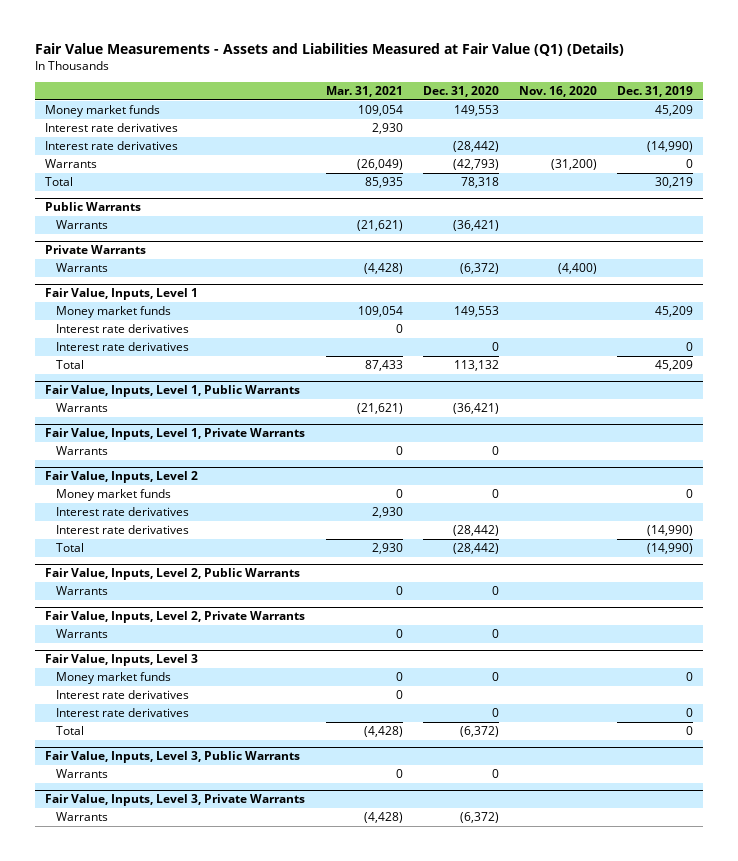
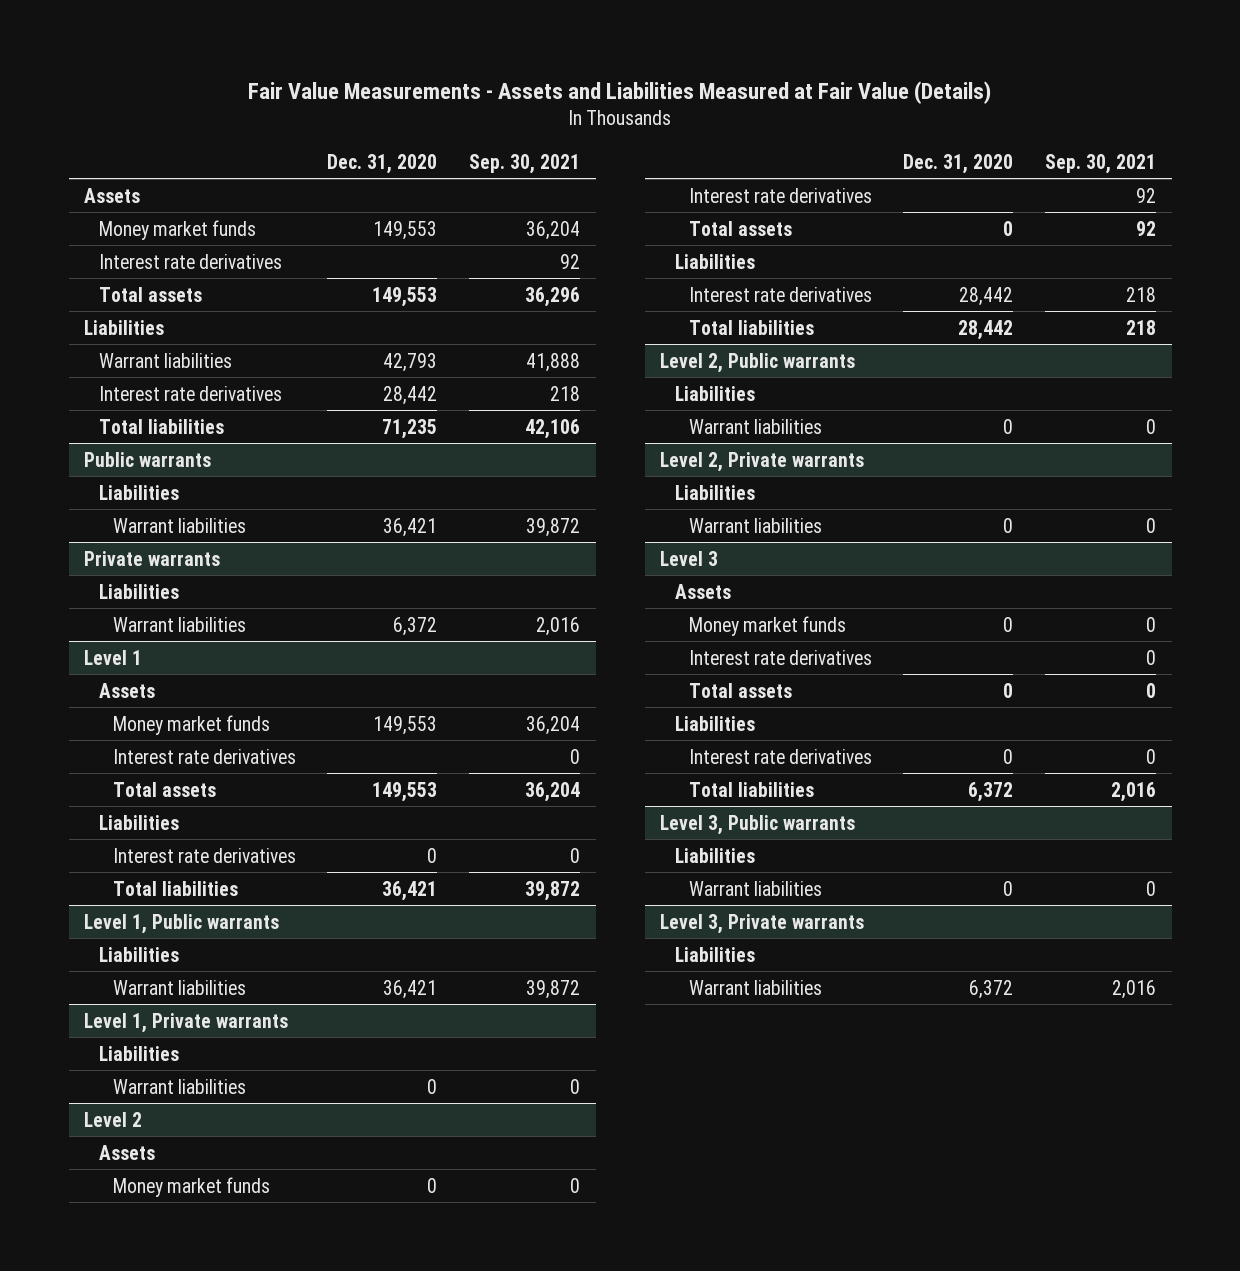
- Fair Value Measurements - Assets and Liabilities Measured at Fair Value (Q1) (Details)
+ Fair Value Measurements - Assets and Liabilities Measured at Fair Value (Details)
- | Mar. 31, 2021 | Dec. 31, 2020 | Nov. 16, 2020 | Dec. 31, 2019
+ | Dec. 31, 2020 | Sep. 30, 2021
+ Assets
- Interest rate derivatives | | (28,442) | | (14,990)
- Warrants | (26,049) | (42,793) | (31,200) | 0
- Total | 85,935 | 78,318 | | 30,219
- Public Warrants
- Warrants | (21,621) | (36,421) | |
- Private Warrants
- Warrants | (4,428) | (6,372) | (4,400) |
- Fair Value, Inputs, Level 1
+ Total assets | 149,553 | 36,296
+ Liabilities
+ Warrant liabilities | 42,793 | 41,888
+ Interest rate derivatives | 28,442 | 218
+ Total liabilities | 71,235 | 42,106
+ Public warrants
+ Liabilities
+ Warrant liabilities | 36,421 | 39,872
+ Private warrants
+ Liabilities
+ Warrant liabilities | 6,372 | 2,016
+ Level 1
+ Assets
+ Total assets | 149,553 | 36,204
+ Liabilities
- Total | 87,433 | 113,132 | | 45,209
- Fair Value, Inputs, Level 1, Public Warrants
- Warrants | (21,621) | (36,421) | |
- Fair Value, Inputs, Level 1, Private Warrants
- Warrants | 0 | 0 | |
- Fair Value, Inputs, Level 2
+ Total liabilities | 36,421 | 39,872
+ Level 1, Public warrants
+ Liabilities
+ Warrant liabilities | 36,421 | 39,872
+ Level 1, Private warrants
+ Liabilities
+ Warrant liabilities | 0 | 0
+ Level 2
+ Assets
- Interest rate derivatives | | (28,442) | | (14,990)
- Total | 2,930 | (28,442) | | (14,990)
- Fair Value, Inputs, Level 2, Public Warrants
- Warrants | 0 | 0 | |
- Fair Value, Inputs, Level 2, Private Warrants
- Warrants | 0 | 0 | |
- Fair Value, Inputs, Level 3
+ Total assets | 0 | 92
+ Liabilities
+ Interest rate derivatives | 28,442 | 218
+ Total liabilities | 28,442 | 218
+ Level 2, Public warrants
+ Liabilities
+ Warrant liabilities | 0 | 0
+ Level 2, Private warrants
+ Liabilities
+ Warrant liabilities | 0 | 0
+ Level 3
+ Assets
+ Total assets | 0 | 0
+ Liabilities
- Total | (4,428) | (6,372) | | 0
- Fair Value, Inputs, Level 3, Public Warrants
- Warrants | 0 | 0 | |
- Fair Value, Inputs, Level 3, Private Warrants
- Warrants | (4,428) | (6,372) | |
+ Total liabilities | 6,372 | 2,016
+ Level 3, Public warrants
+ Liabilities
+ Warrant liabilities | 0 | 0
+ Level 3, Private warrants
+ Liabilities
+ Warrant liabilities | 6,372 | 2,016

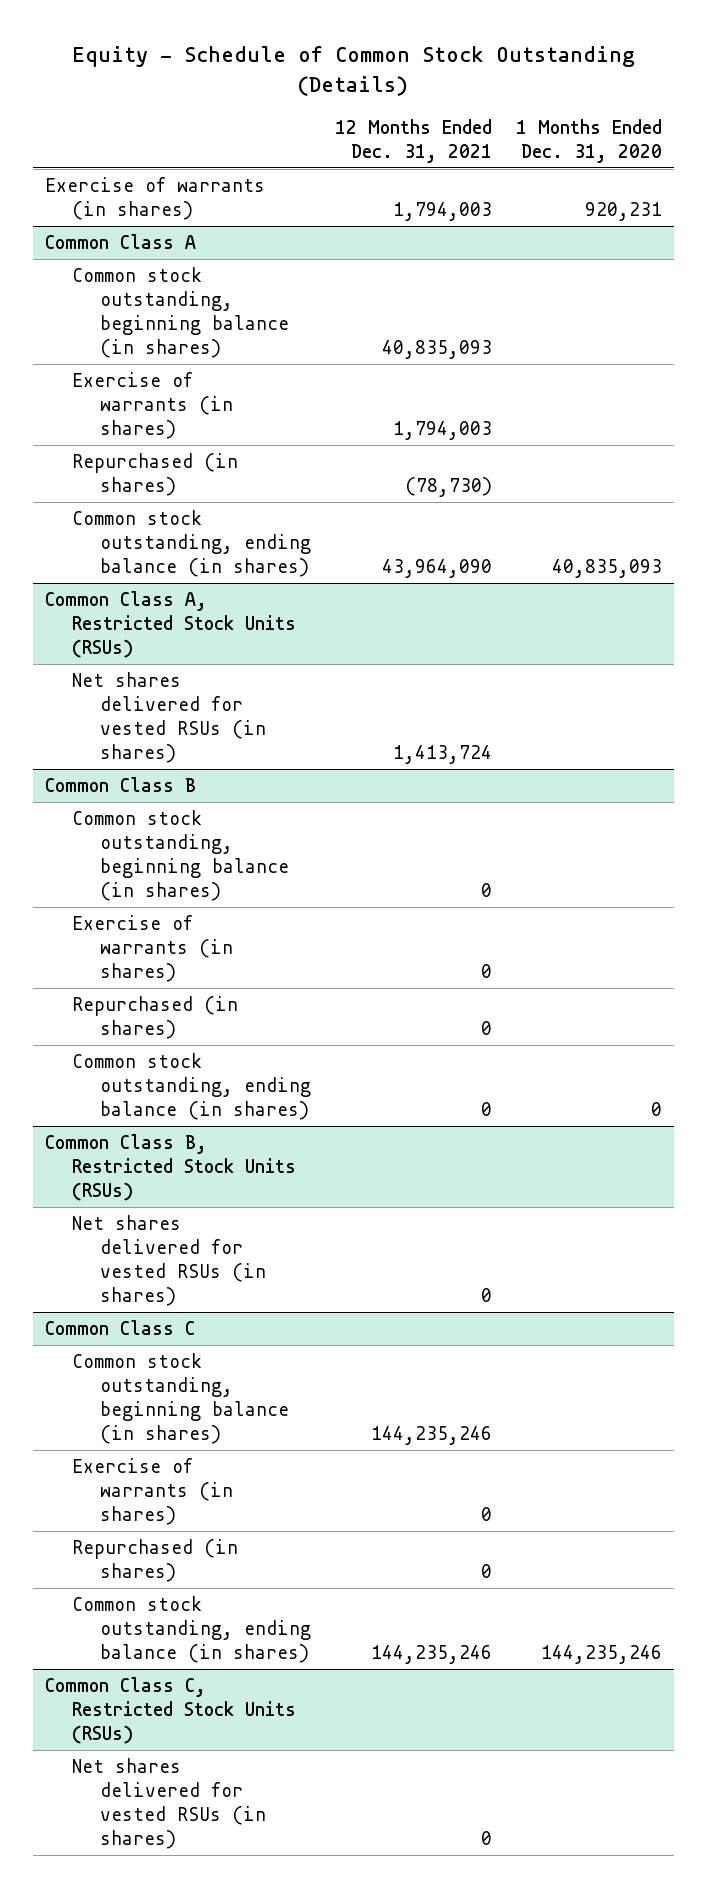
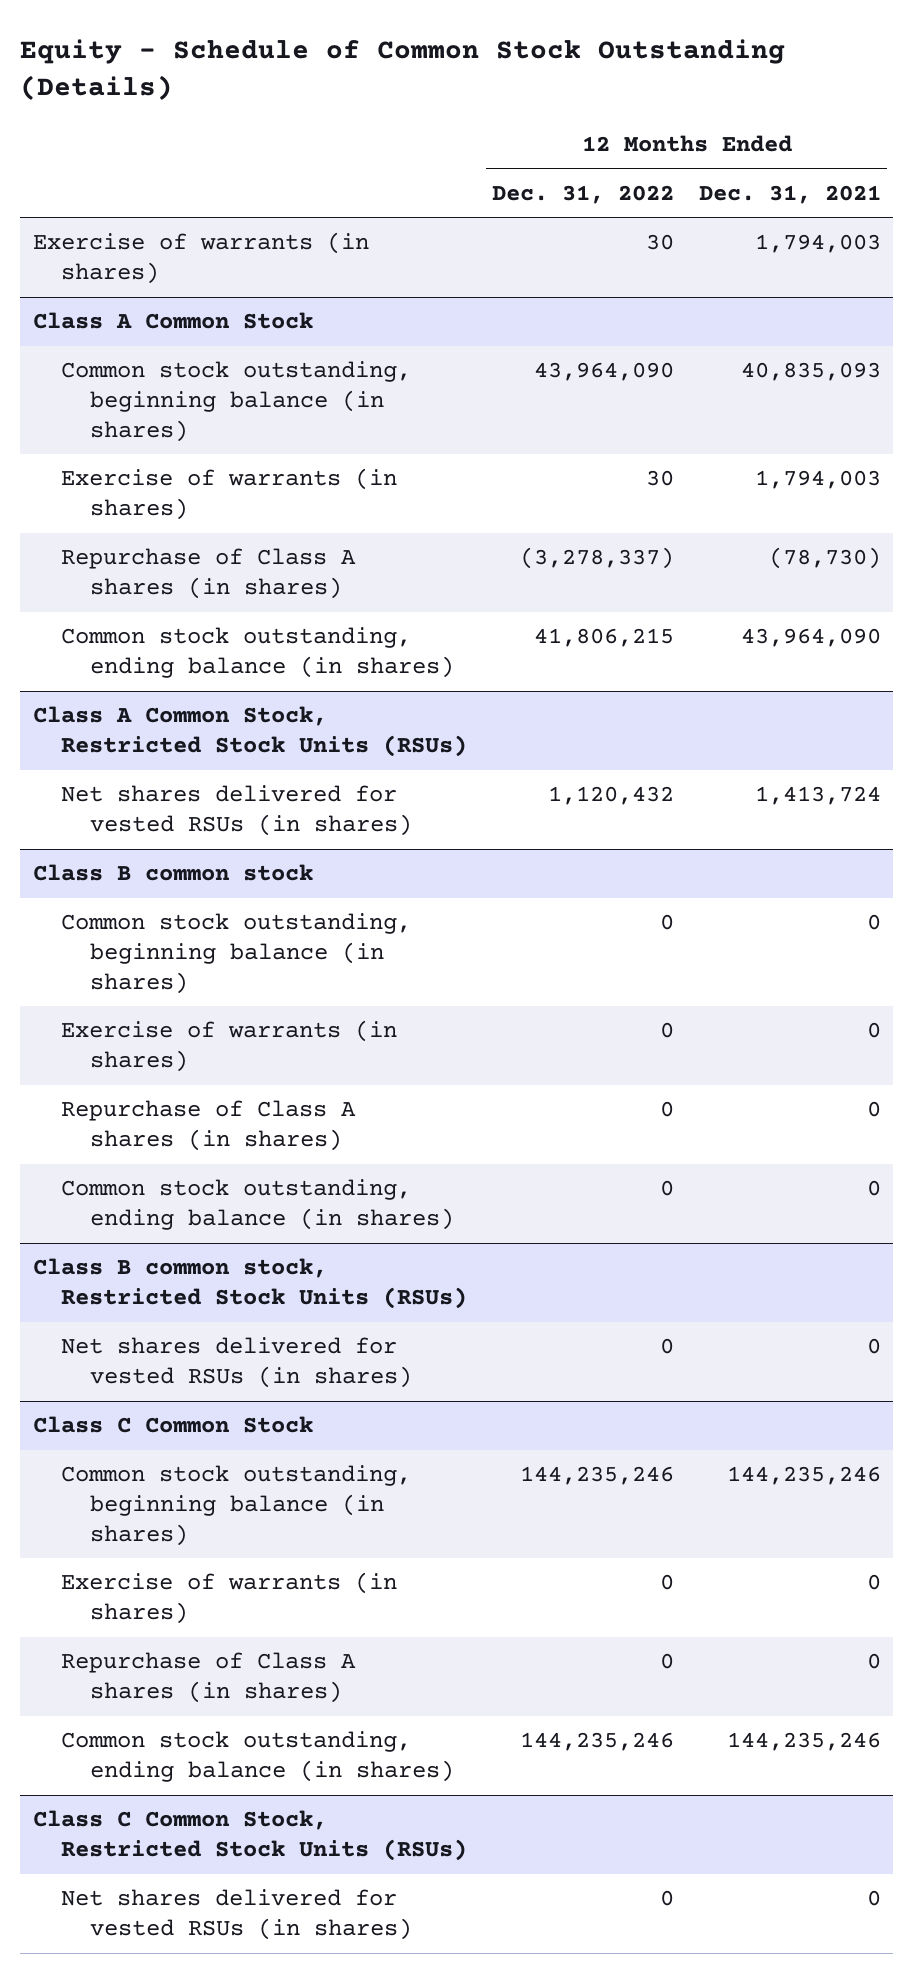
- | 12 Months Ended Dec. 31, 2021 | 1 Months Ended Dec. 31, 2020
+ | 12 Months Ended Dec. 31, 2022 | 12 Months Ended Dec. 31, 2021
- Common Class A
+ Class A Common Stock
- Repurchased (in shares) | (78,730) |
+ Repurchase of Class A shares (in shares) | (3,278,337) | (78,730)
- Common Class A, Restricted Stock Units (RSUs)
+ Class A Common Stock, Restricted Stock Units (RSUs)
- Common Class B
+ Class B common stock
- Repurchased (in shares) | 0 |
+ Repurchase of Class A shares (in shares) | 0 | 0
- Common Class B, Restricted Stock Units (RSUs)
+ Class B common stock, Restricted Stock Units (RSUs)
- Common Class C
+ Class C Common Stock
- Repurchased (in shares) | 0 |
+ Repurchase of Class A shares (in shares) | 0 | 0
- Common Class C, Restricted Stock Units (RSUs)
+ Class C Common Stock, Restricted Stock Units (RSUs)

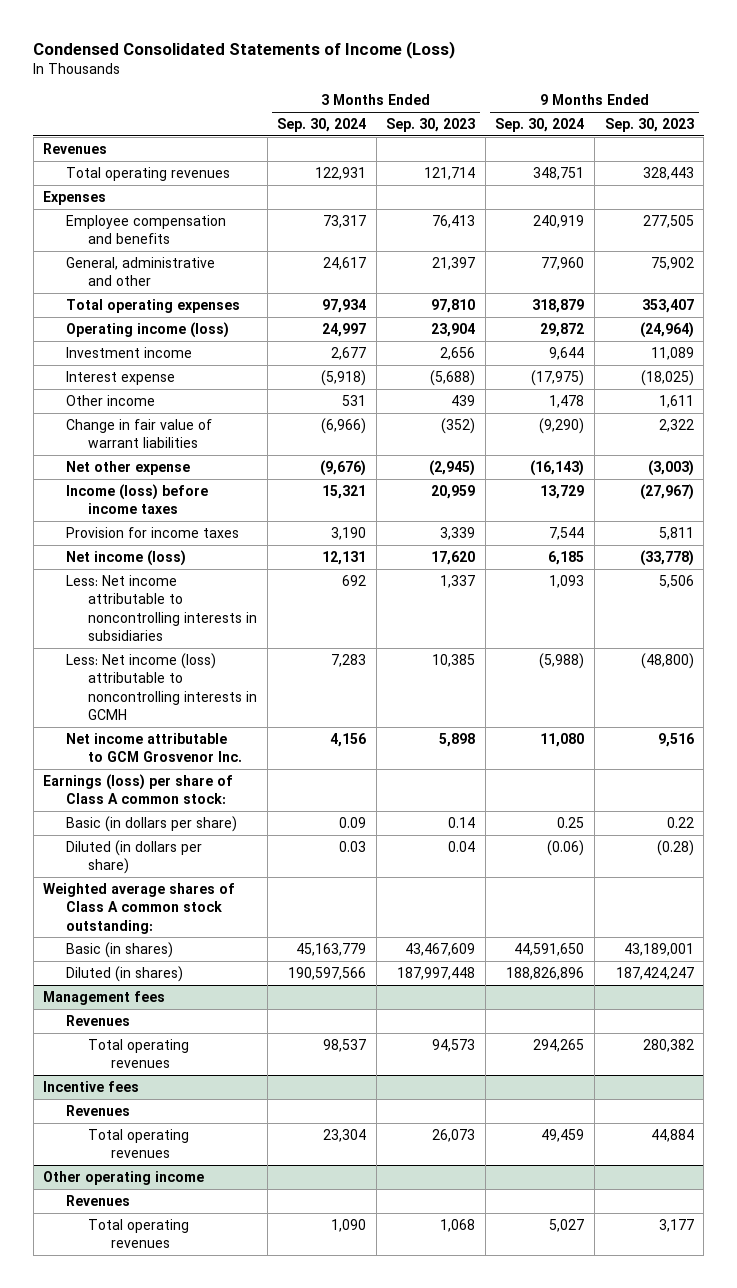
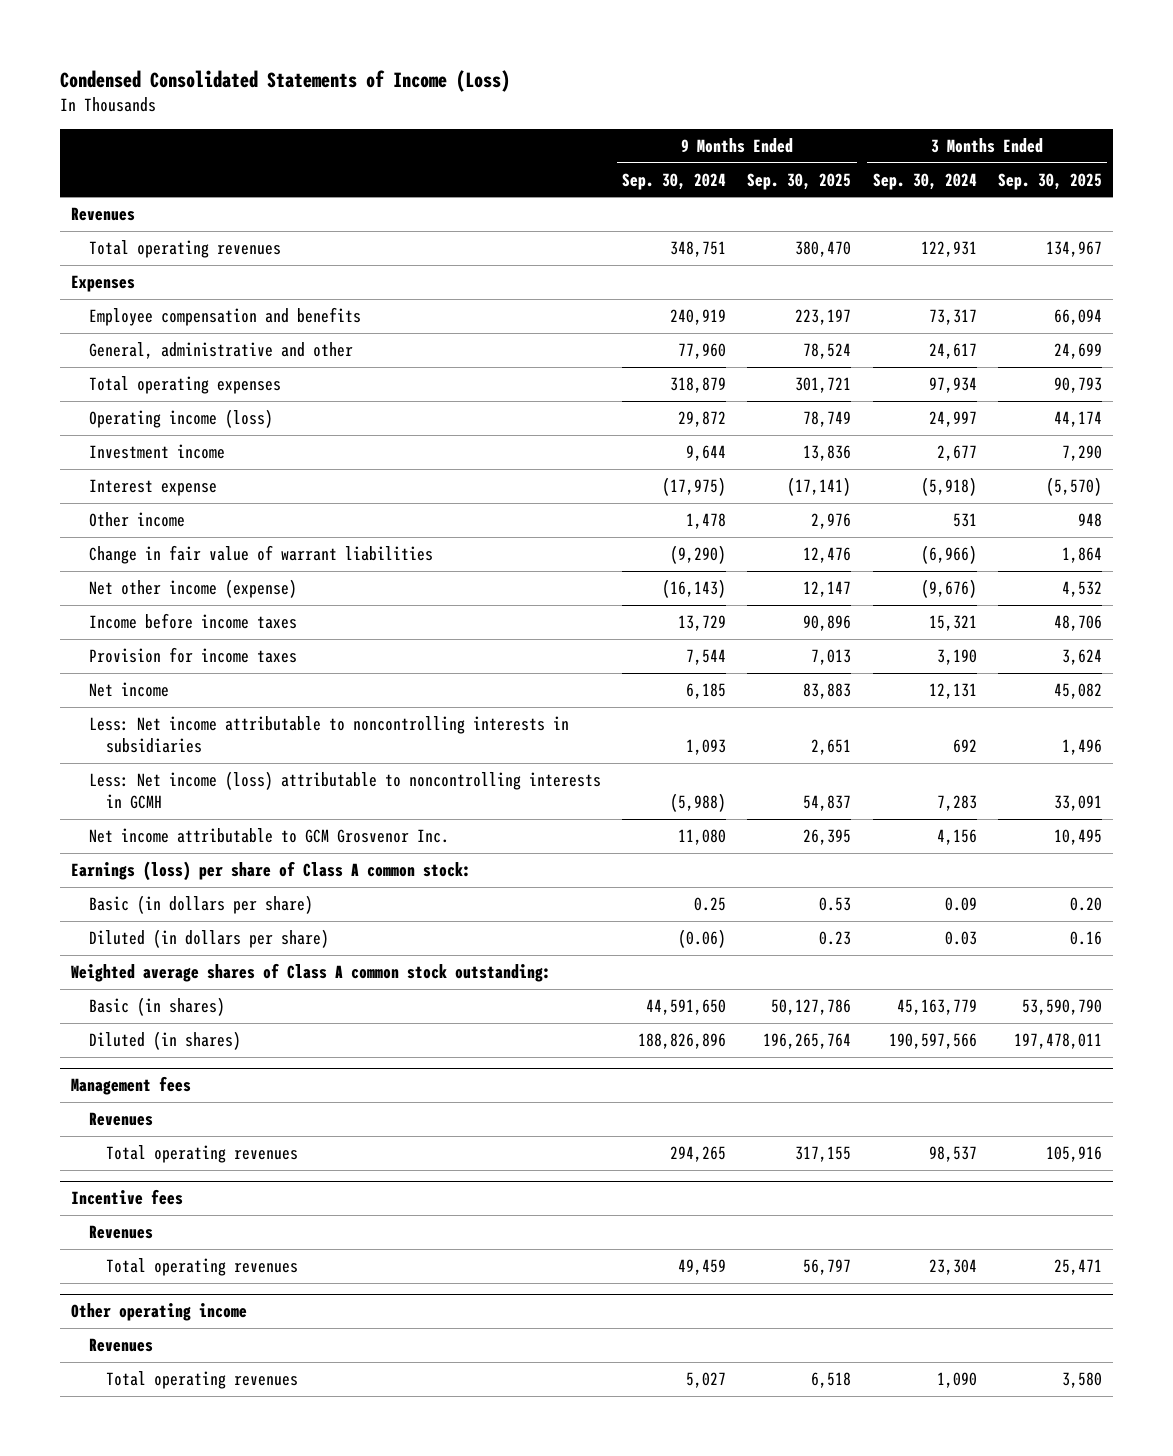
- | 3 Months Ended Sep. 30, 2024 | 3 Months Ended Sep. 30, 2023 | 9 Months Ended Sep. 30, 2024 | 9 Months Ended Sep. 30, 2023
+ | 9 Months Ended Sep. 30, 2024 | 9 Months Ended Sep. 30, 2025 | 3 Months Ended Sep. 30, 2024 | 3 Months Ended Sep. 30, 2025
- Net other expense | (9,676) | (2,945) | (16,143) | (3,003)
- Income (loss) before income taxes | 15,321 | 20,959 | 13,729 | (27,967)
+ Net other income (expense) | (16,143) | 12,147 | (9,676) | 4,532
+ Income before income taxes | 13,729 | 90,896 | 15,321 | 48,706
- Net income (loss) | 12,131 | 17,620 | 6,185 | (33,778)
+ Net income | 6,185 | 83,883 | 12,131 | 45,082

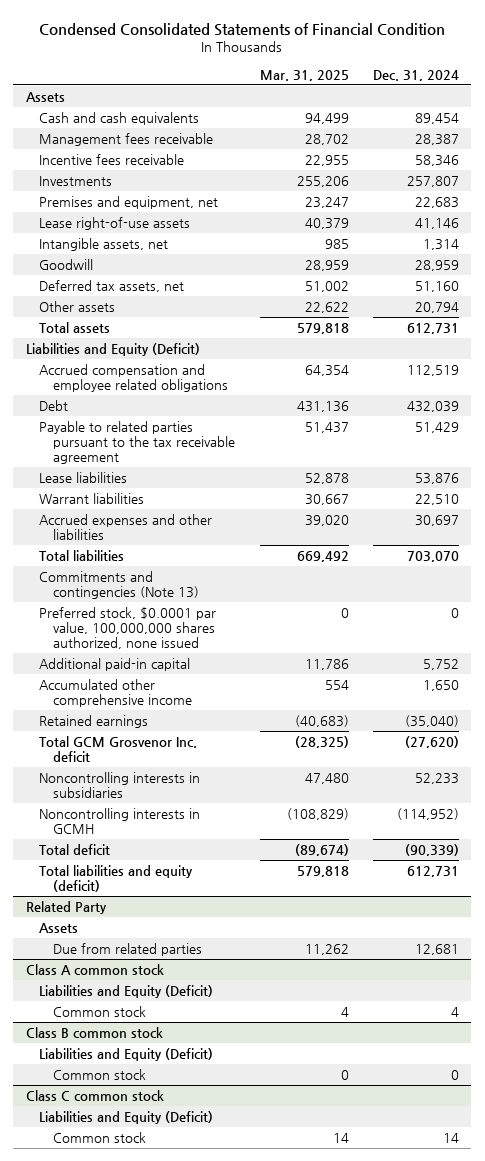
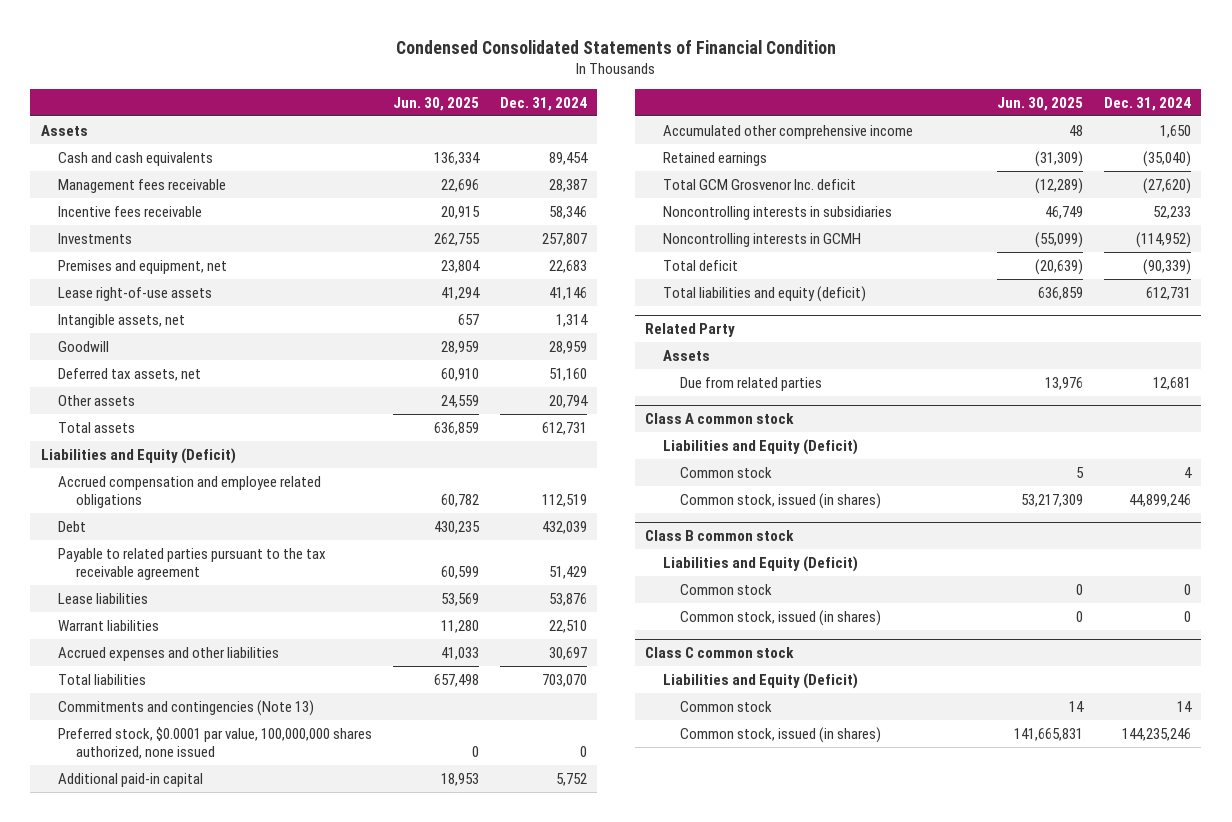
- | Mar. 31, 2025 | Dec. 31, 2024
+ | Jun. 30, 2025 | Dec. 31, 2024
@ Class A common stock
+ Common stock, issued (in shares) | 53,217,309 | 44,899,246
@ Class B common stock
+ Common stock, issued (in shares) | 0 | 0
@ Class C common stock
+ Common stock, issued (in shares) | 141,665,831 | 144,235,246

